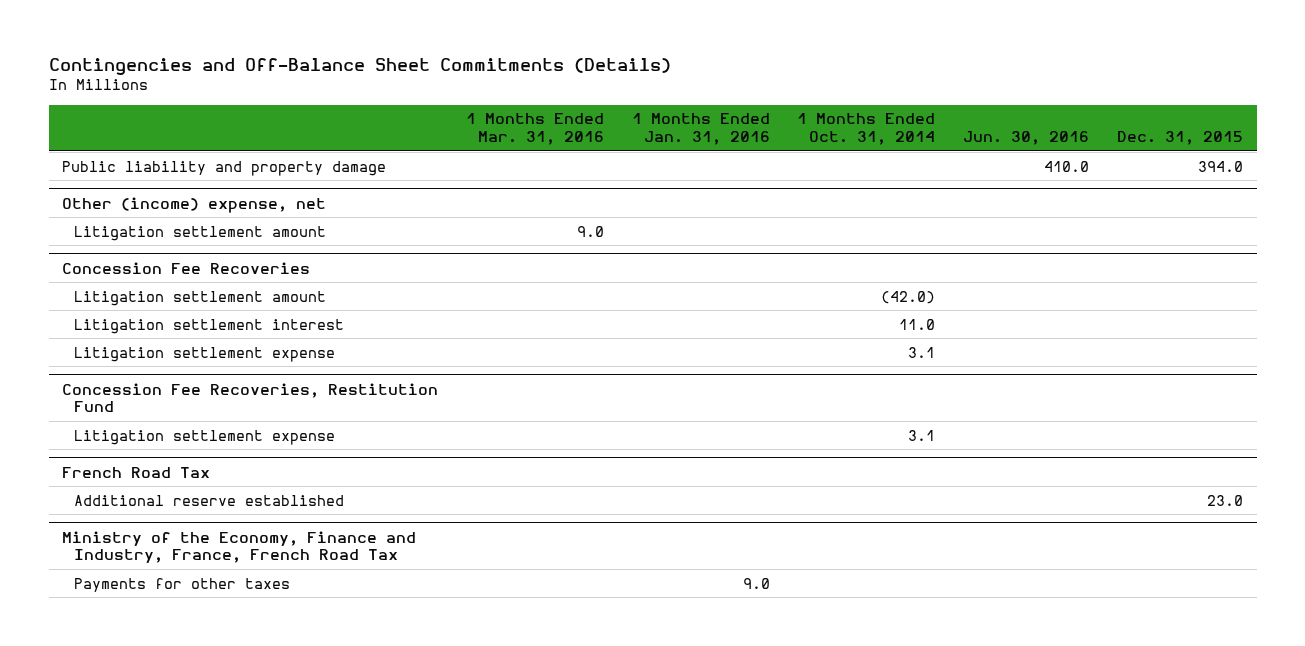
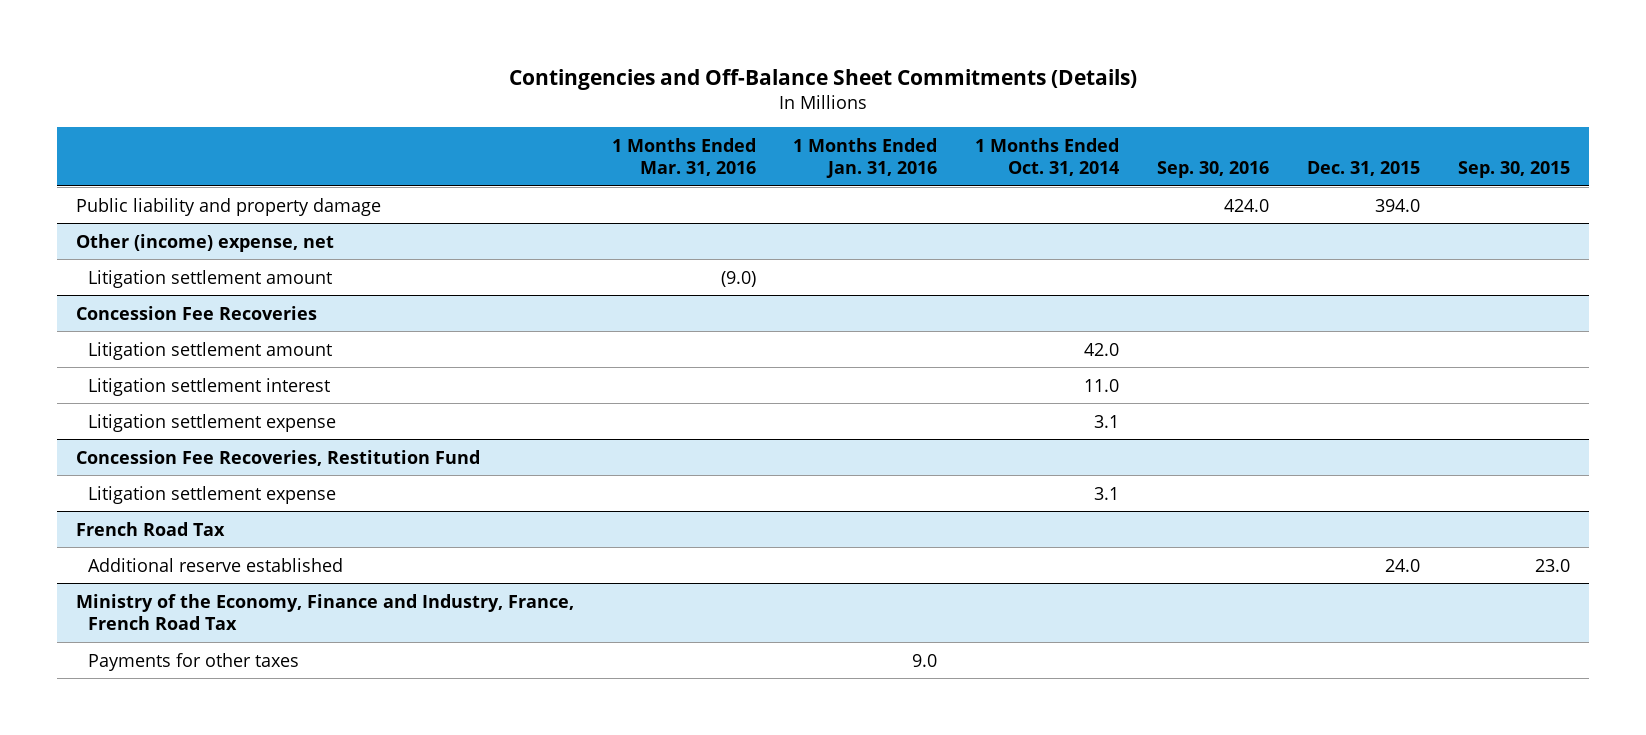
- | 1 Months Ended Mar. 31, 2016 | 1 Months Ended Jan. 31, 2016 | 1 Months Ended Oct. 31, 2014 | Jun. 30, 2016 | Dec. 31, 2015
+ | 1 Months Ended Mar. 31, 2016 | 1 Months Ended Jan. 31, 2016 | 1 Months Ended Oct. 31, 2014 | Sep. 30, 2016 | Dec. 31, 2015 | Sep. 30, 2015
@ Other (income) expense, net
- Litigation settlement amount | 9.0 | | | |
+ Litigation settlement amount | (9.0) | | | | |
@ Concession Fee Recoveries
- Litigation settlement amount | | | (42.0) | |
+ Litigation settlement amount | | | 42.0 | | |
@ French Road Tax
- Additional reserve established | | | | | 23.0
+ Additional reserve established | | | | | 24.0 | 23.0

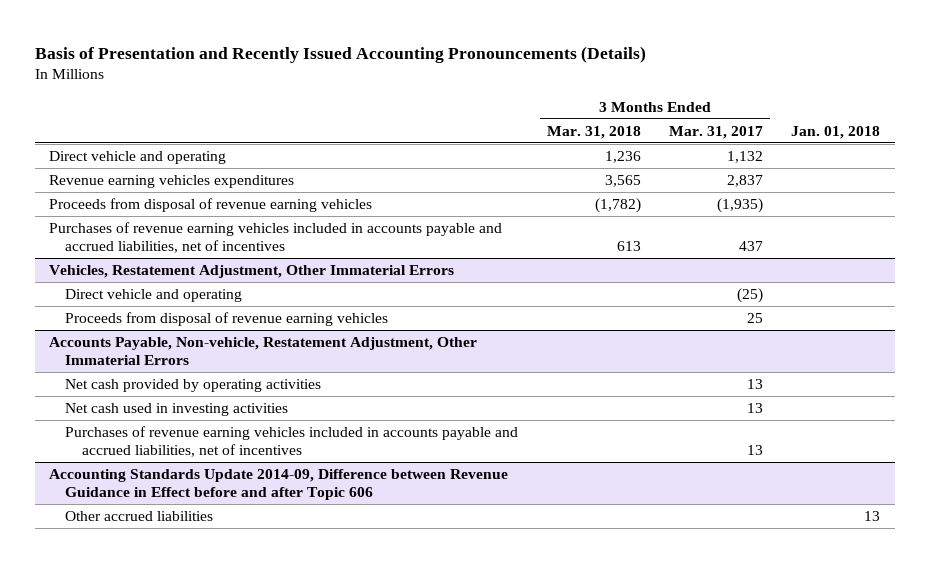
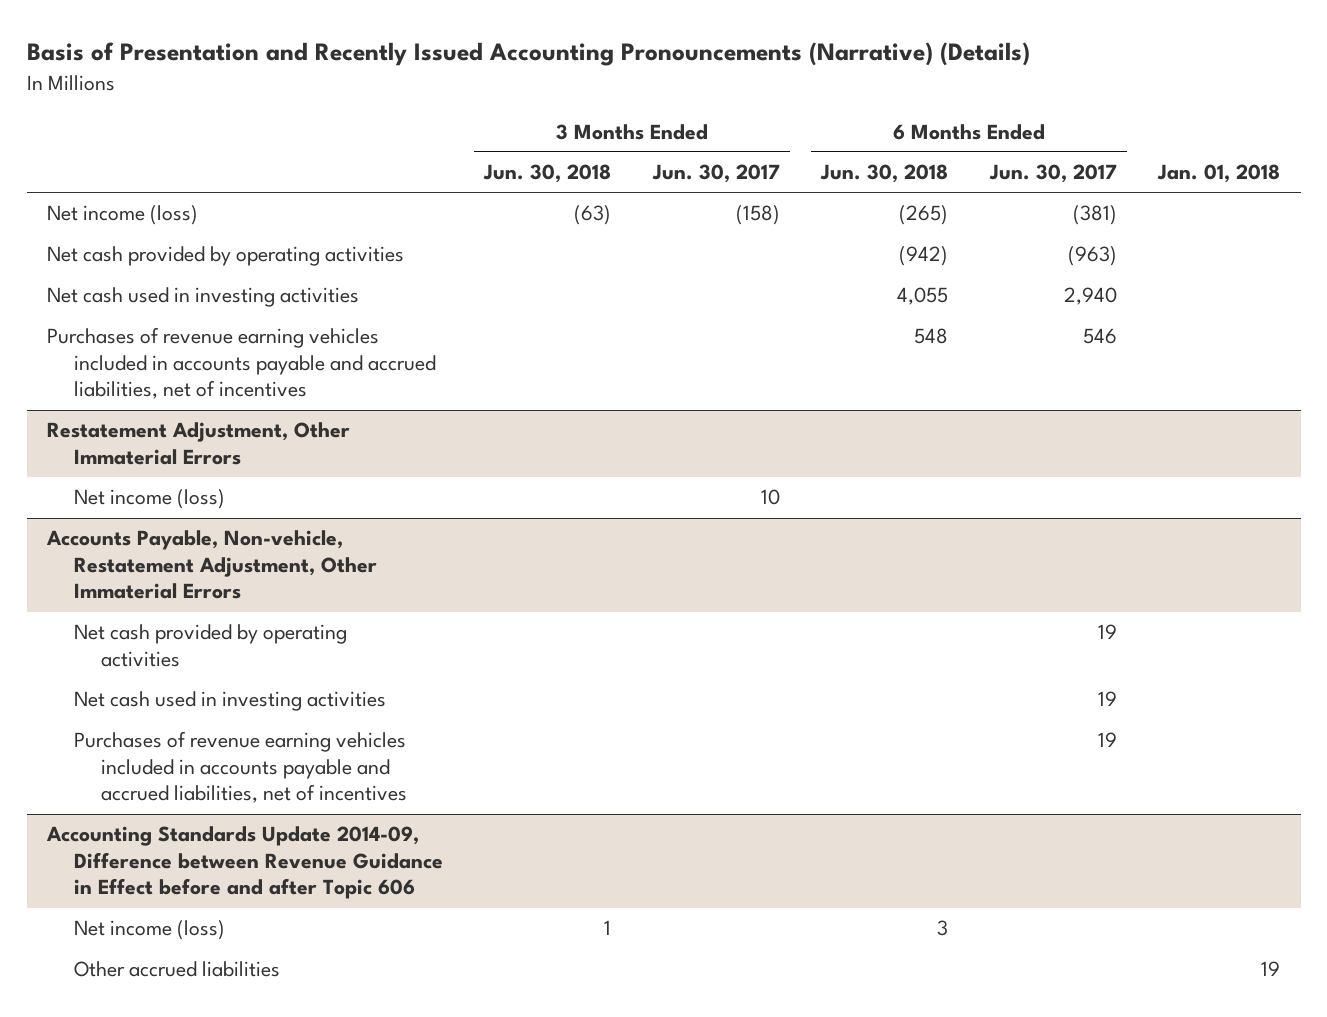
- Basis of Presentation and Recently Issued Accounting Pronouncements (Details)
+ Basis of Presentation and Recently Issued Accounting Pronouncements (Narrative) (Details)
- | 3 Months Ended Mar. 31, 2018 | 3 Months Ended Mar. 31, 2017 | Jan. 01, 2018
+ | 3 Months Ended Jun. 30, 2018 | 3 Months Ended Jun. 30, 2017 | 6 Months Ended Jun. 30, 2018 | 6 Months Ended Jun. 30, 2017 | Jan. 01, 2018
- Direct vehicle and operating | 1,236 | 1,132 |
- Revenue earning vehicles expenditures | 3,565 | 2,837 |
- Proceeds from disposal of revenue earning vehicles | (1,782) | (1,935) |
+ Net income (loss) | (63) | (158) | (265) | (381) |
+ Net cash provided by operating activities | | | (942) | (963) |
+ Net cash used in investing activities | | | 4,055 | 2,940 |
- Vehicles, Restatement Adjustment, Other Immaterial Errors
- Direct vehicle and operating | | (25) |
- Proceeds from disposal of revenue earning vehicles | | 25 |
+ Restatement Adjustment, Other Immaterial Errors
+ Net income (loss) | | 10 | | |
@ Accounting Standards Update 2014-09, Difference between Revenue Guidance in Effect before and after Topic 606
- Other accrued liabilities | | | 13
+ Net income (loss) | 1 | | 3 | |
+ Other accrued liabilities | | | | | 19

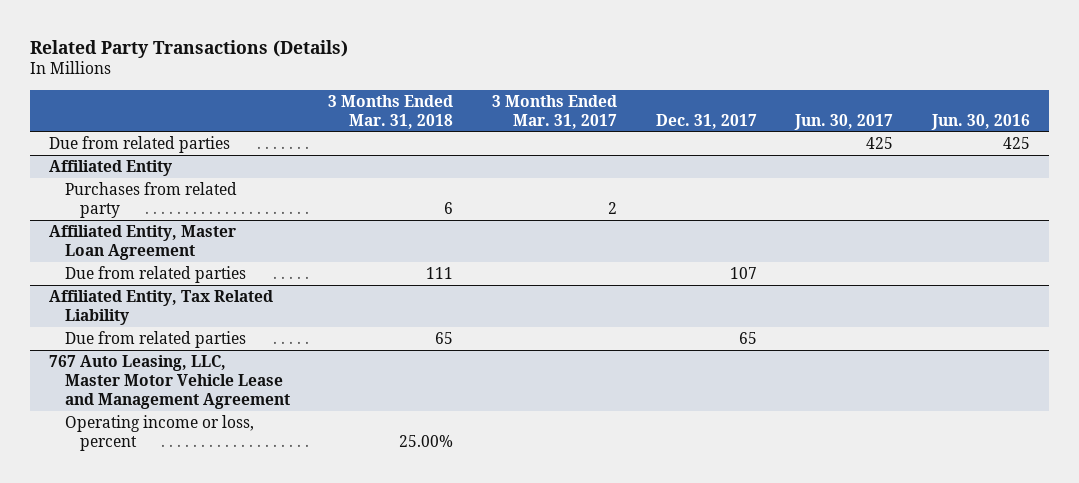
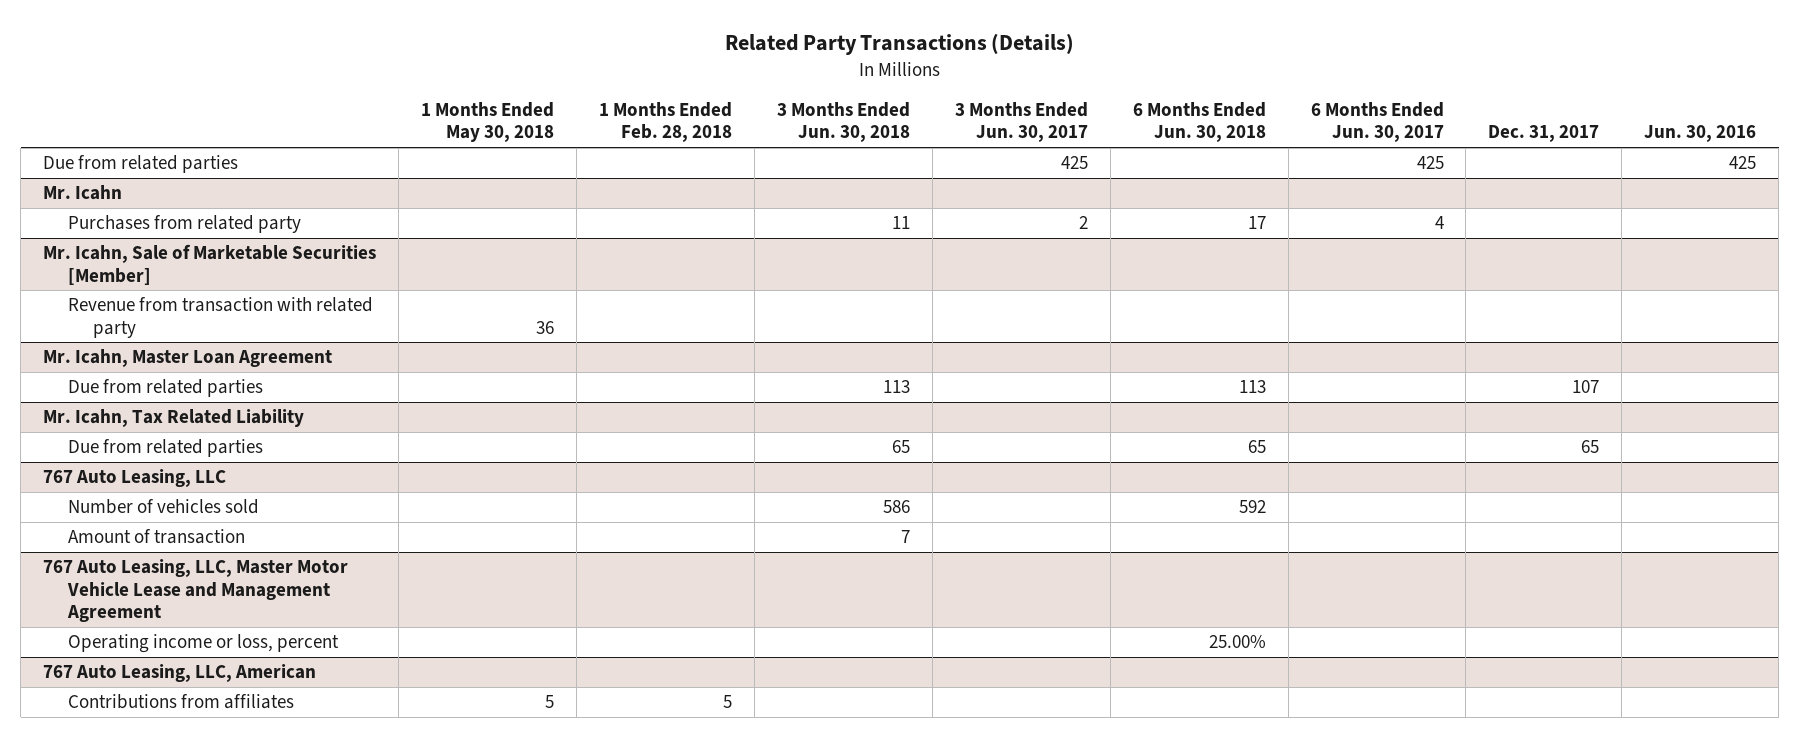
- | 3 Months Ended Mar. 31, 2018 | 3 Months Ended Mar. 31, 2017 | Dec. 31, 2017 | Jun. 30, 2017 | Jun. 30, 2016
+ | 1 Months Ended May 30, 2018 | 1 Months Ended Feb. 28, 2018 | 3 Months Ended Jun. 30, 2018 | 3 Months Ended Jun. 30, 2017 | 6 Months Ended Jun. 30, 2018 | 6 Months Ended Jun. 30, 2017 | Dec. 31, 2017 | Jun. 30, 2016
- Affiliated Entity
+ Mr. Icahn
- Affiliated Entity, Master Loan Agreement
+ Mr. Icahn, Sale of Marketable Securities [Member]
+ Revenue from transaction with related party | 36 | | | | | | |
+ Mr. Icahn, Master Loan Agreement
- Affiliated Entity, Tax Related Liability
+ Mr. Icahn, Tax Related Liability
+ 767 Auto Leasing, LLC
+ Number of vehicles sold | | | 586 | | 592 | | |
+ Amount of transaction | | | 7 | | | | |
+ 767 Auto Leasing, LLC, American
+ Contributions from affiliates | 5 | 5 | | | | | |

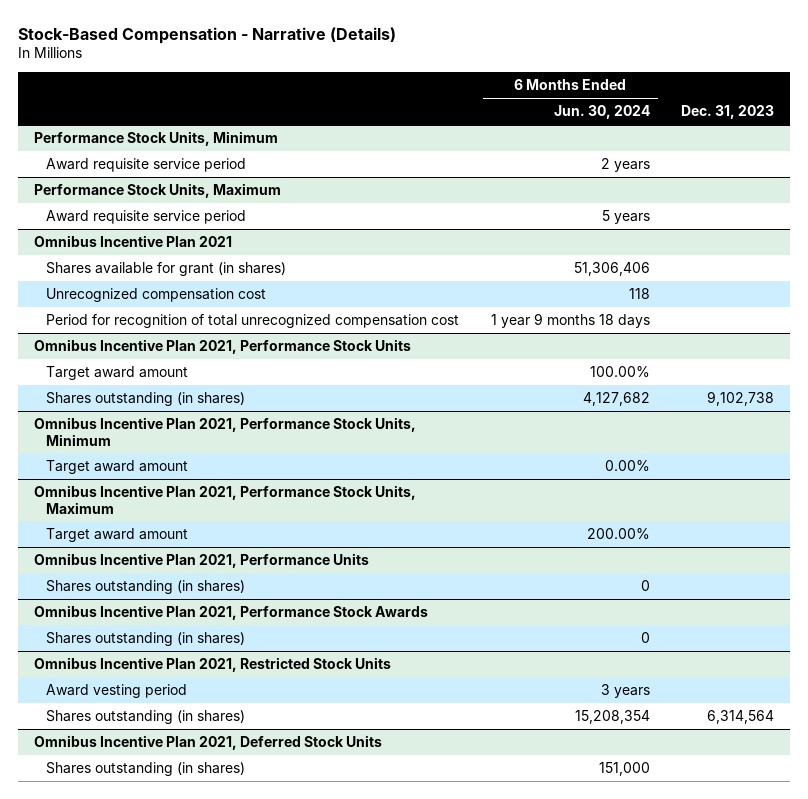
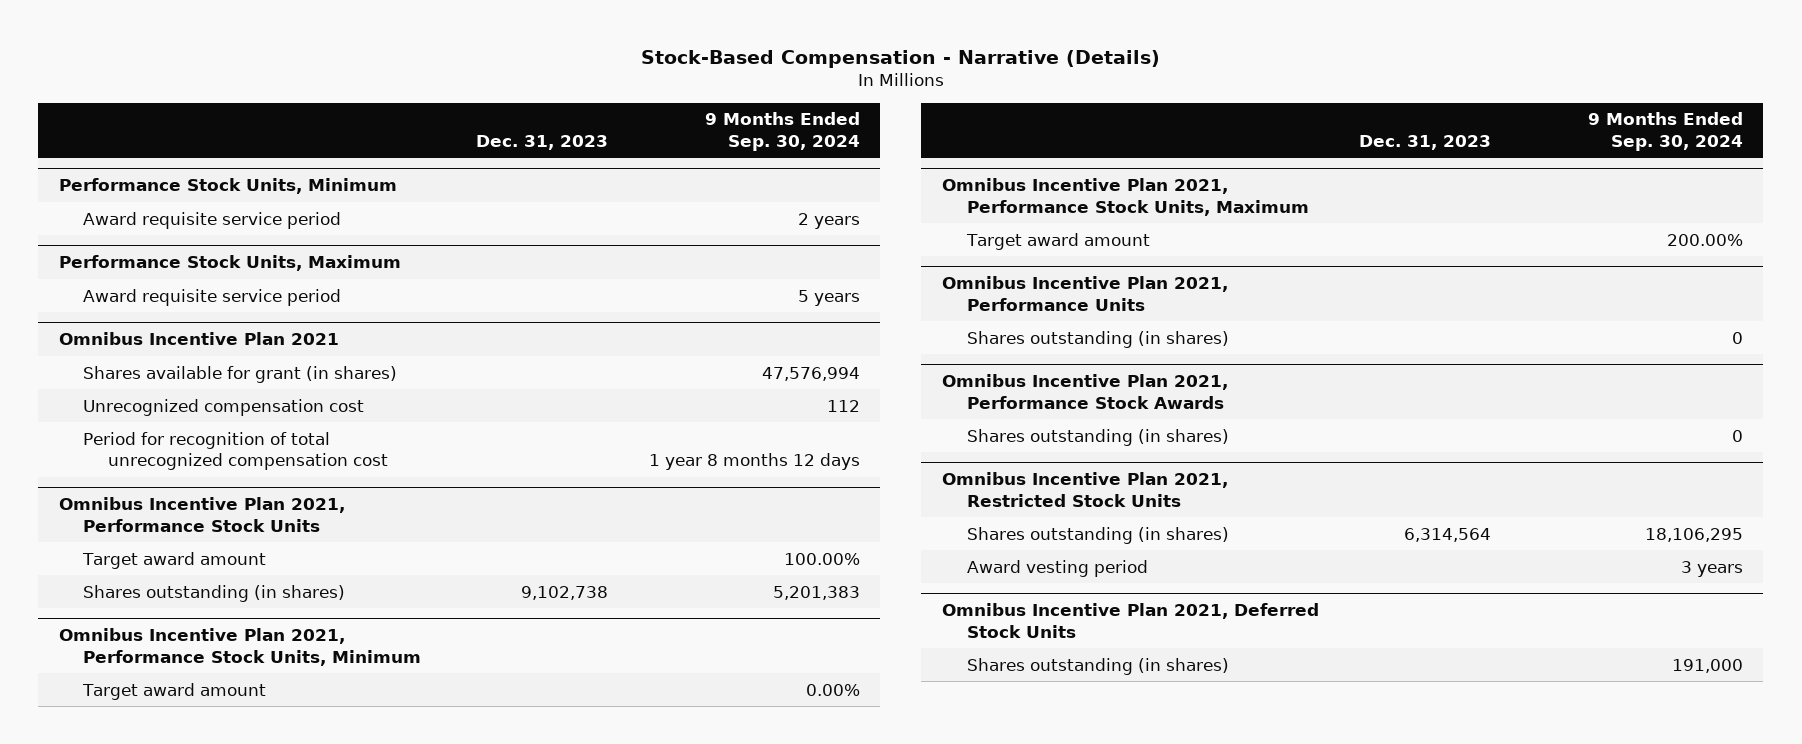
- | 6 Months Ended Jun. 30, 2024 | Dec. 31, 2023
+ | Dec. 31, 2023 | 9 Months Ended Sep. 30, 2024
@ Omnibus Incentive Plan 2021, Restricted Stock Units
moved down: Award vesting period | | 3 years

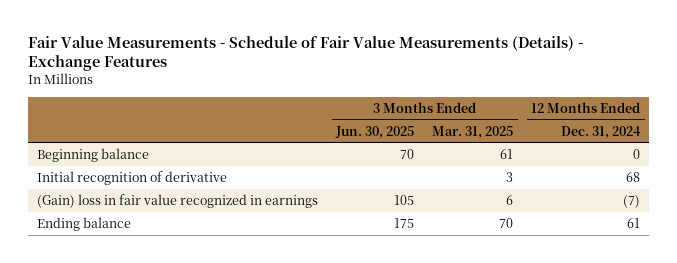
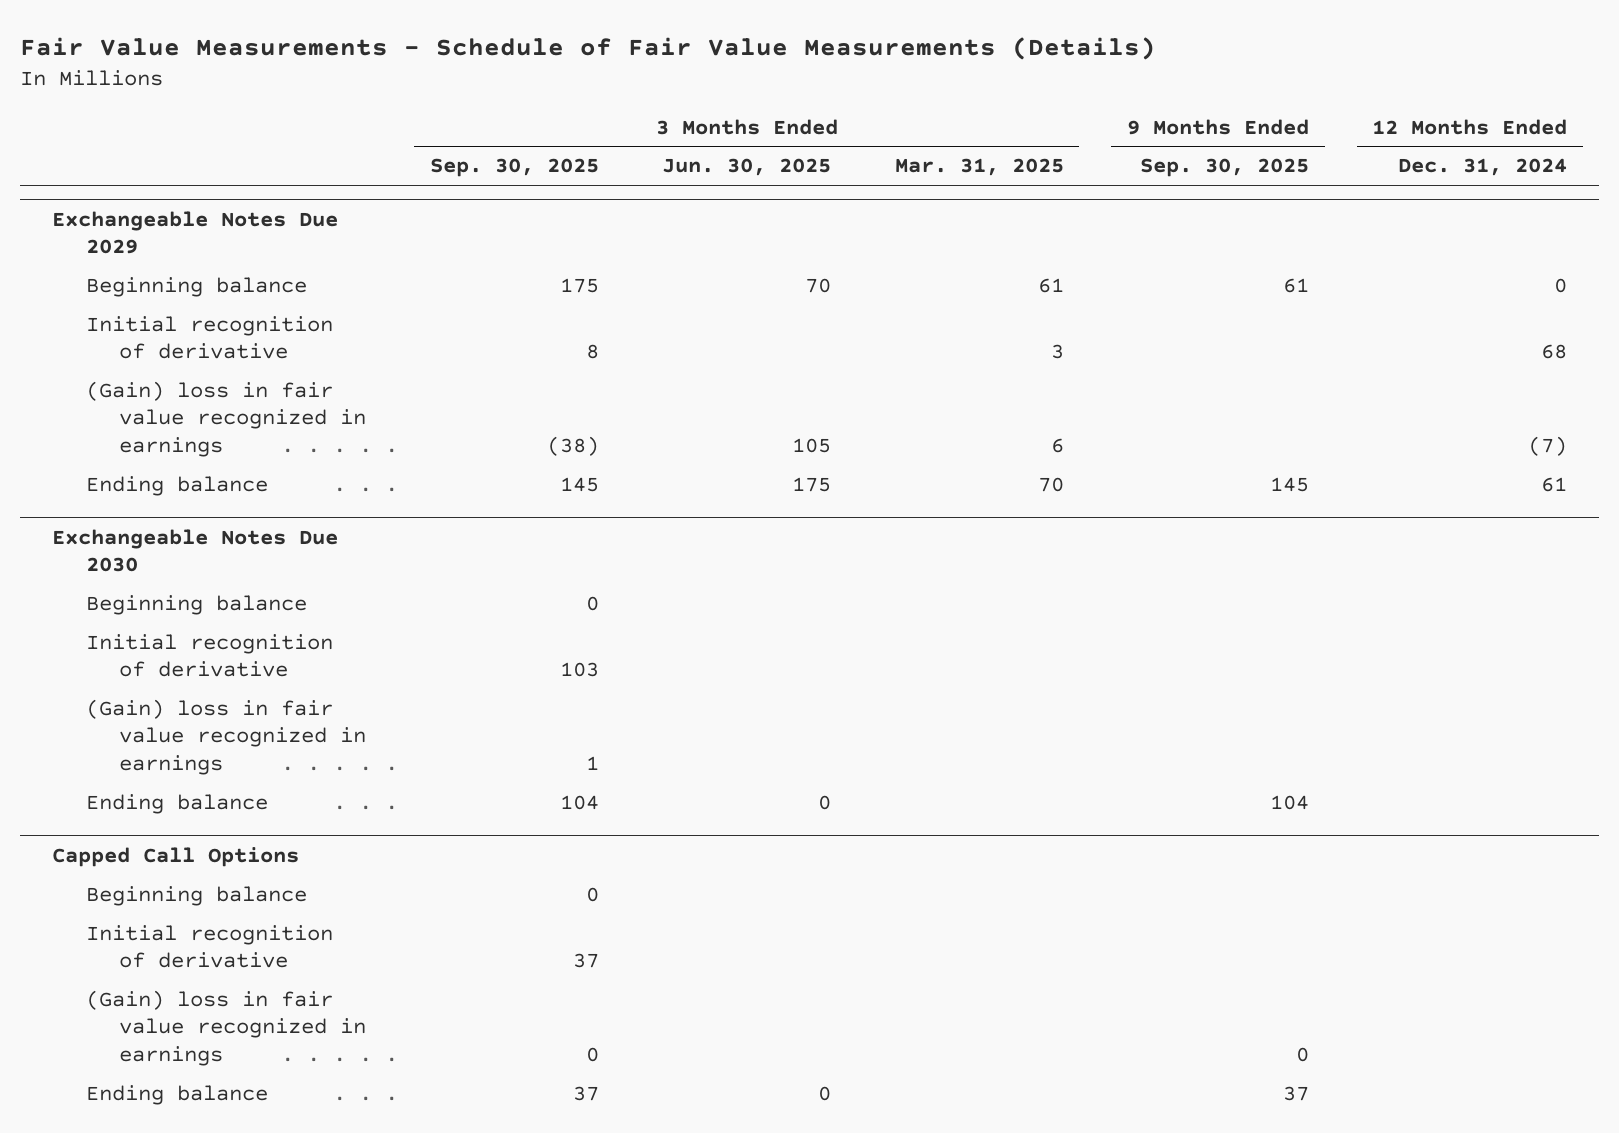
- Fair Value Measurements - Schedule of Fair Value Measurements (Details) - Exchange Features
+ Fair Value Measurements - Schedule of Fair Value Measurements (Details)
- | 3 Months Ended Jun. 30, 2025 | 3 Months Ended Mar. 31, 2025 | 12 Months Ended Dec. 31, 2024
+ | 3 Months Ended Sep. 30, 2025 | 3 Months Ended Jun. 30, 2025 | 3 Months Ended Mar. 31, 2025 | 9 Months Ended Sep. 30, 2025 | 12 Months Ended Dec. 31, 2024
+ Exchangeable Notes Due 2029
+ Exchangeable Notes Due 2030
+ Beginning balance | 0 | | | |
+ Initial recognition of derivative | 103 | | | |
+ (Gain) loss in fair value recognized in earnings | 1 | | | |
+ Ending balance | 104 | 0 | | 104 |
+ Capped Call Options
+ Beginning balance | 0 | | | |
+ Initial recognition of derivative | 37 | | | |
+ (Gain) loss in fair value recognized in earnings | 0 | | | 0 |
+ Ending balance | 37 | 0 | | 37 |

